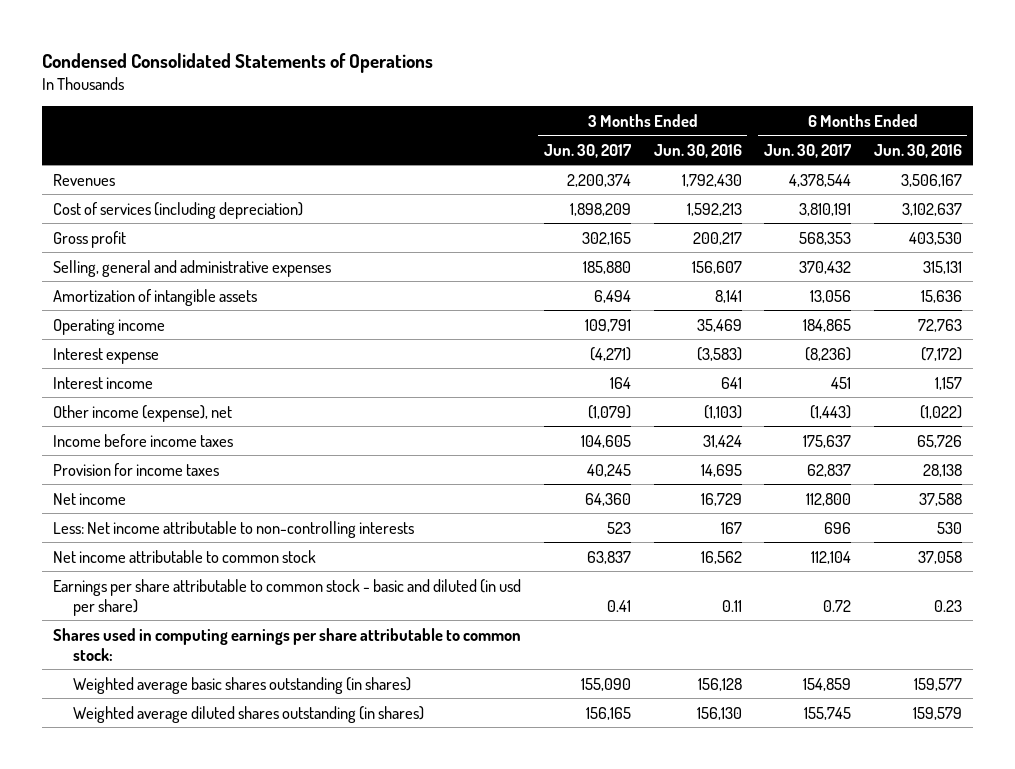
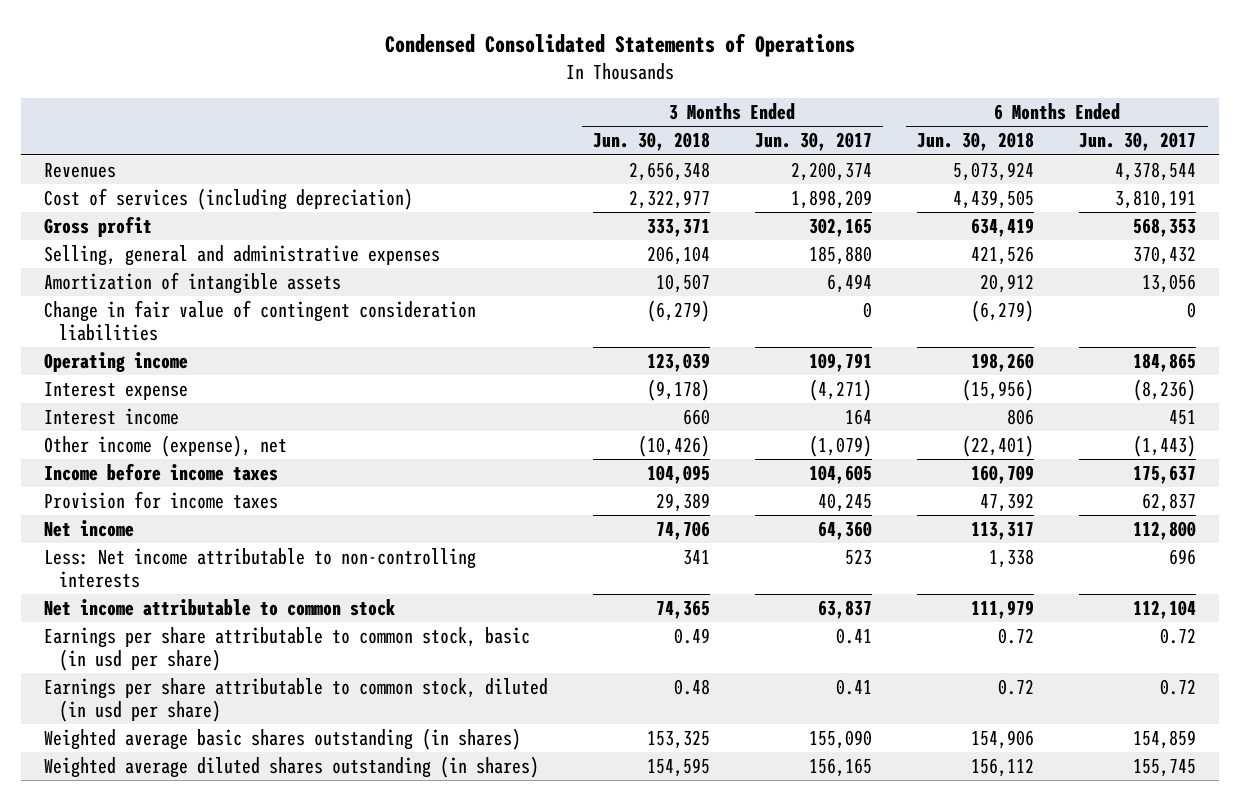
- | 3 Months Ended Jun. 30, 2017 | 3 Months Ended Jun. 30, 2016 | 6 Months Ended Jun. 30, 2017 | 6 Months Ended Jun. 30, 2016
+ | 3 Months Ended Jun. 30, 2018 | 3 Months Ended Jun. 30, 2017 | 6 Months Ended Jun. 30, 2018 | 6 Months Ended Jun. 30, 2017
+ Change in fair value of contingent consideration liabilities | (6,279) | 0 | (6,279) | 0
- Earnings per share attributable to common stock - basic and diluted (in usd per share) | 0.41 | 0.11 | 0.72 | 0.23
- Shares used in computing earnings per share attributable to common stock:
+ Earnings per share attributable to common stock, basic (in usd per share) | 0.49 | 0.41 | 0.72 | 0.72
+ Earnings per share attributable to common stock, diluted (in usd per share) | 0.48 | 0.41 | 0.72 | 0.72

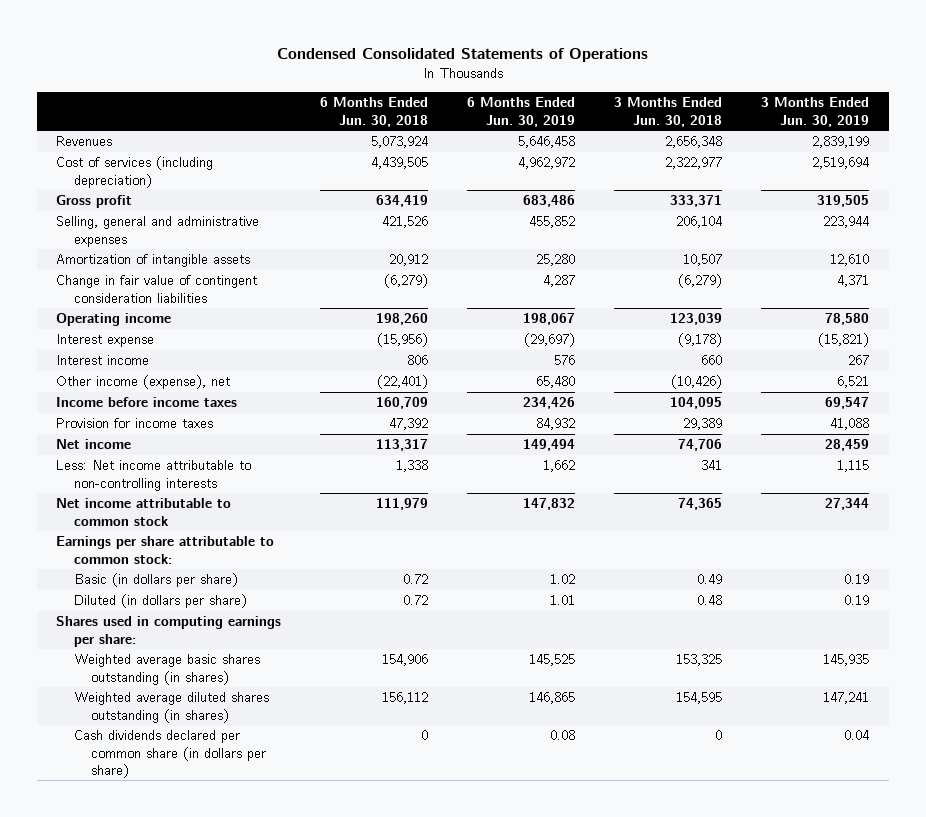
- | 3 Months Ended Jun. 30, 2018 | 3 Months Ended Jun. 30, 2017 | 6 Months Ended Jun. 30, 2018 | 6 Months Ended Jun. 30, 2017
+ | 6 Months Ended Jun. 30, 2018 | 6 Months Ended Jun. 30, 2019 | 3 Months Ended Jun. 30, 2018 | 3 Months Ended Jun. 30, 2019
- Earnings per share attributable to common stock, basic (in usd per share) | 0.49 | 0.41 | 0.72 | 0.72
- Earnings per share attributable to common stock, diluted (in usd per share) | 0.48 | 0.41 | 0.72 | 0.72
+ Earnings per share attributable to common stock:
+ Basic (in dollars per share) | 0.72 | 1.02 | 0.49 | 0.19
+ Diluted (in dollars per share) | 0.72 | 1.01 | 0.48 | 0.19
+ Shares used in computing earnings per share:
+ Cash dividends declared per common share (in dollars per share) | 0 | 0.08 | 0 | 0.04

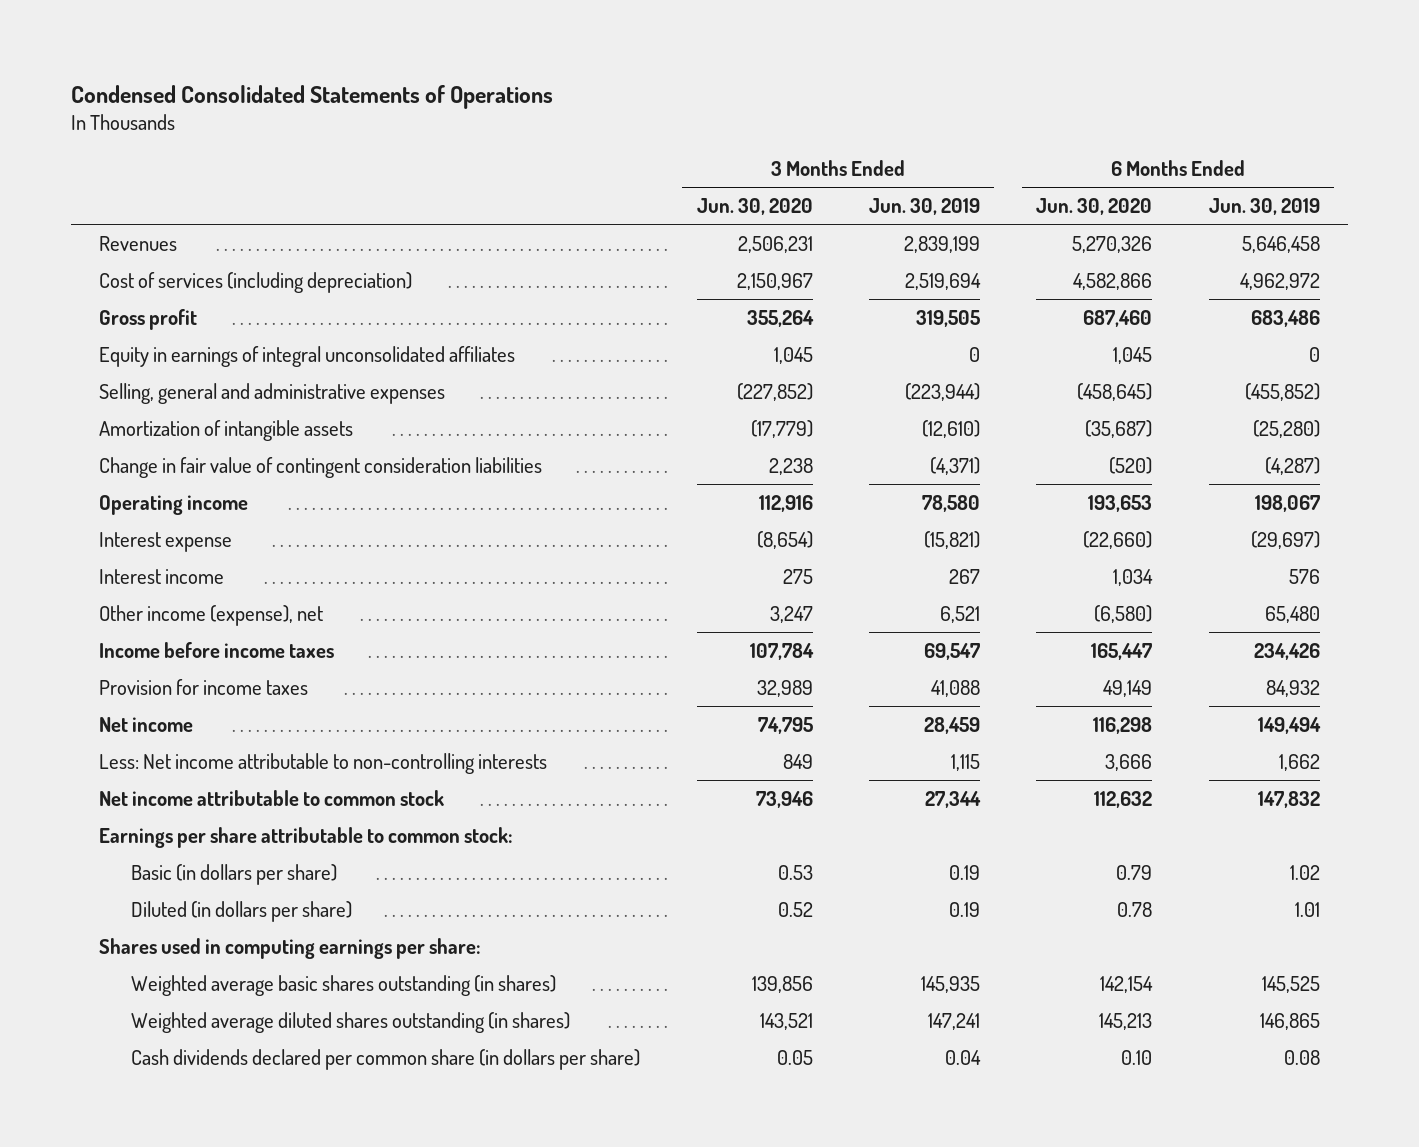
- | 6 Months Ended Jun. 30, 2018 | 6 Months Ended Jun. 30, 2019 | 3 Months Ended Jun. 30, 2018 | 3 Months Ended Jun. 30, 2019
+ | 3 Months Ended Jun. 30, 2020 | 3 Months Ended Jun. 30, 2019 | 6 Months Ended Jun. 30, 2020 | 6 Months Ended Jun. 30, 2019
- Selling, general and administrative expenses | 421,526 | 455,852 | 206,104 | 223,944
- Amortization of intangible assets | 20,912 | 25,280 | 10,507 | 12,610
- Change in fair value of contingent consideration liabilities | (6,279) | 4,287 | (6,279) | 4,371
+ Equity in earnings of integral unconsolidated affiliates | 1,045 | 0 | 1,045 | 0
+ Selling, general and administrative expenses | (227,852) | (223,944) | (458,645) | (455,852)
+ Amortization of intangible assets | (17,779) | (12,610) | (35,687) | (25,280)
+ Change in fair value of contingent consideration liabilities | 2,238 | (4,371) | (520) | (4,287)

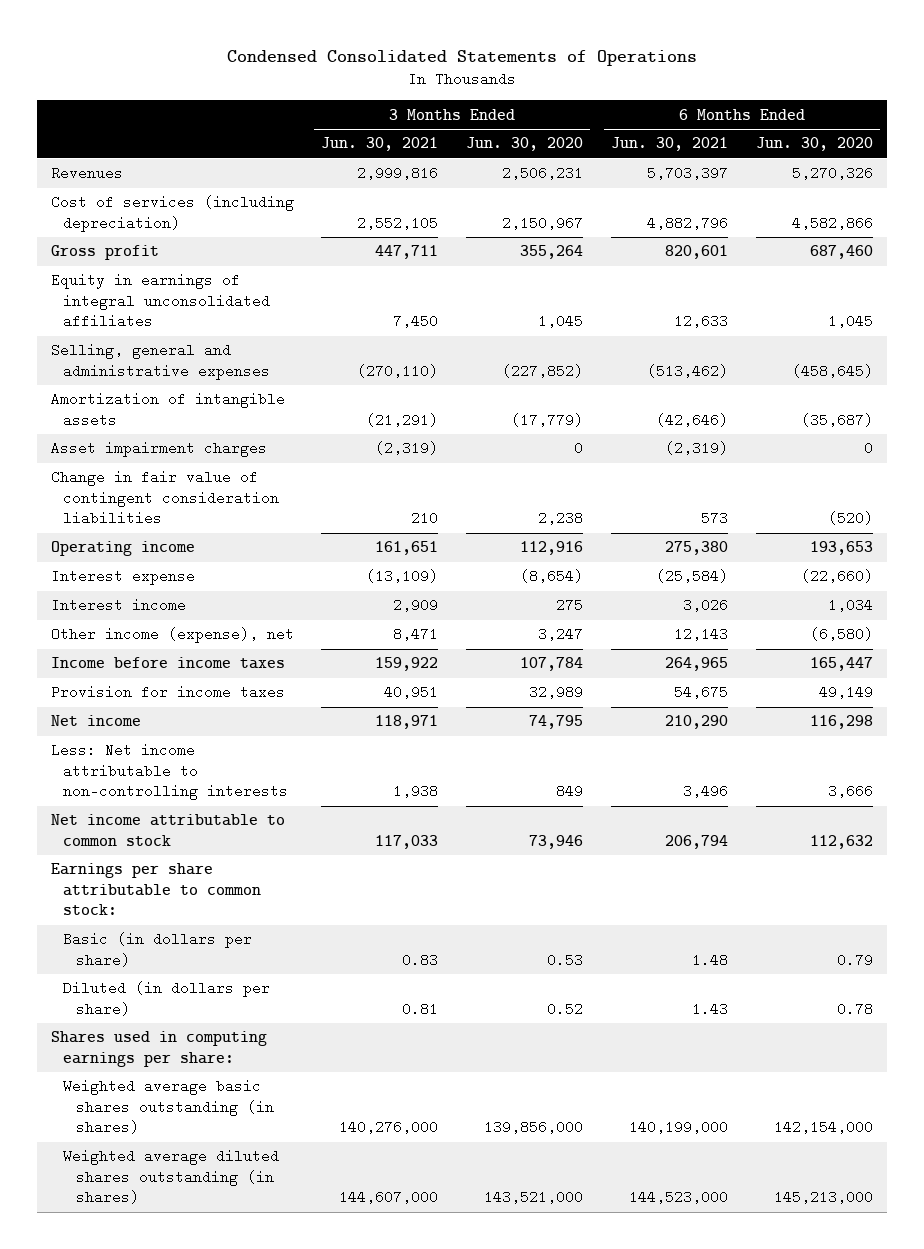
- | 3 Months Ended Jun. 30, 2020 | 3 Months Ended Jun. 30, 2019 | 6 Months Ended Jun. 30, 2020 | 6 Months Ended Jun. 30, 2019
+ | 3 Months Ended Jun. 30, 2021 | 3 Months Ended Jun. 30, 2020 | 6 Months Ended Jun. 30, 2021 | 6 Months Ended Jun. 30, 2020
+ Asset impairment charges | (2,319) | 0 | (2,319) | 0
- Weighted average basic shares outstanding (in shares) | 139,856 | 145,935 | 142,154 | 145,525
- Weighted average diluted shares outstanding (in shares) | 143,521 | 147,241 | 145,213 | 146,865
- Cash dividends declared per common share (in dollars per share) | 0.05 | 0.04 | 0.10 | 0.08
+ Weighted average basic shares outstanding (in shares) | 140,276,000 | 139,856,000 | 140,199,000 | 142,154,000
+ Weighted average diluted shares outstanding (in shares) | 144,607,000 | 143,521,000 | 144,523,000 | 145,213,000

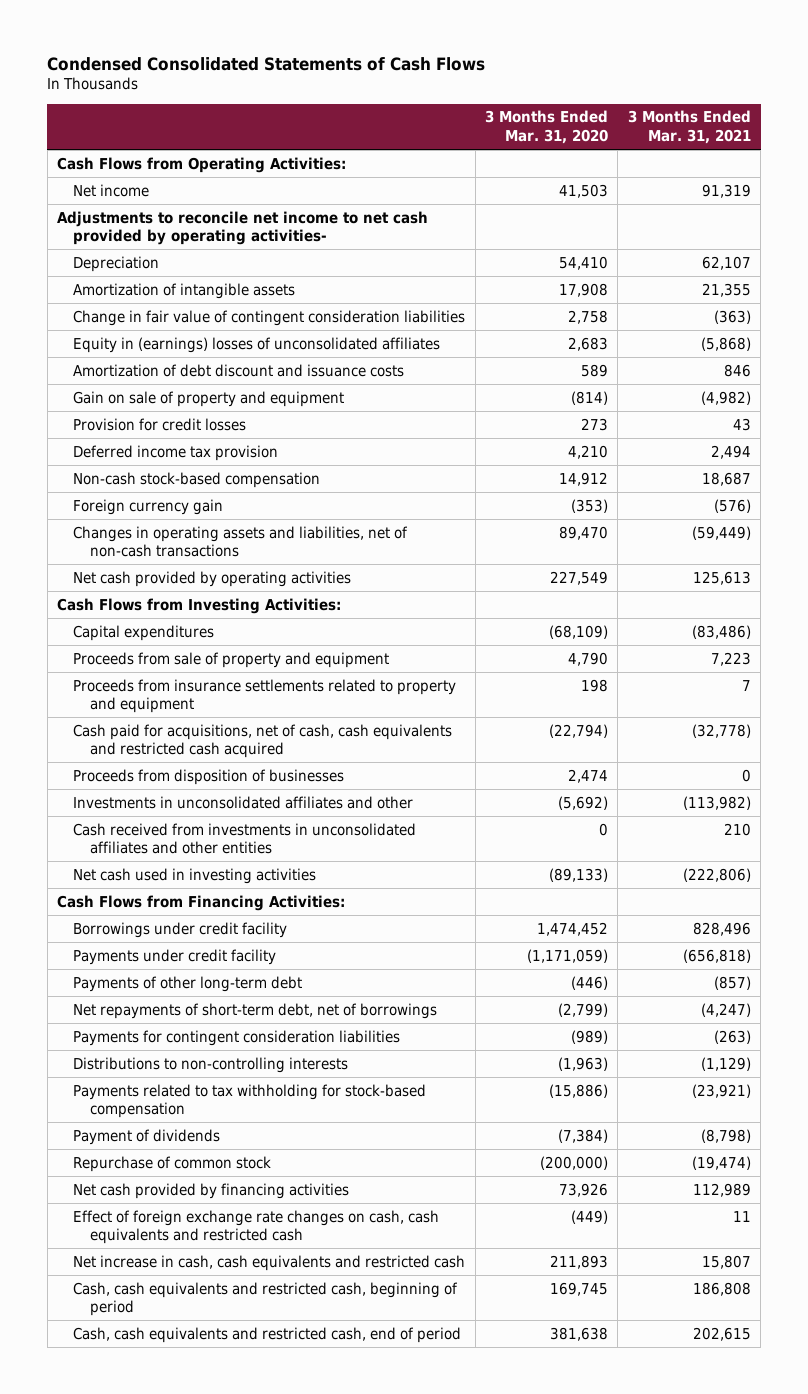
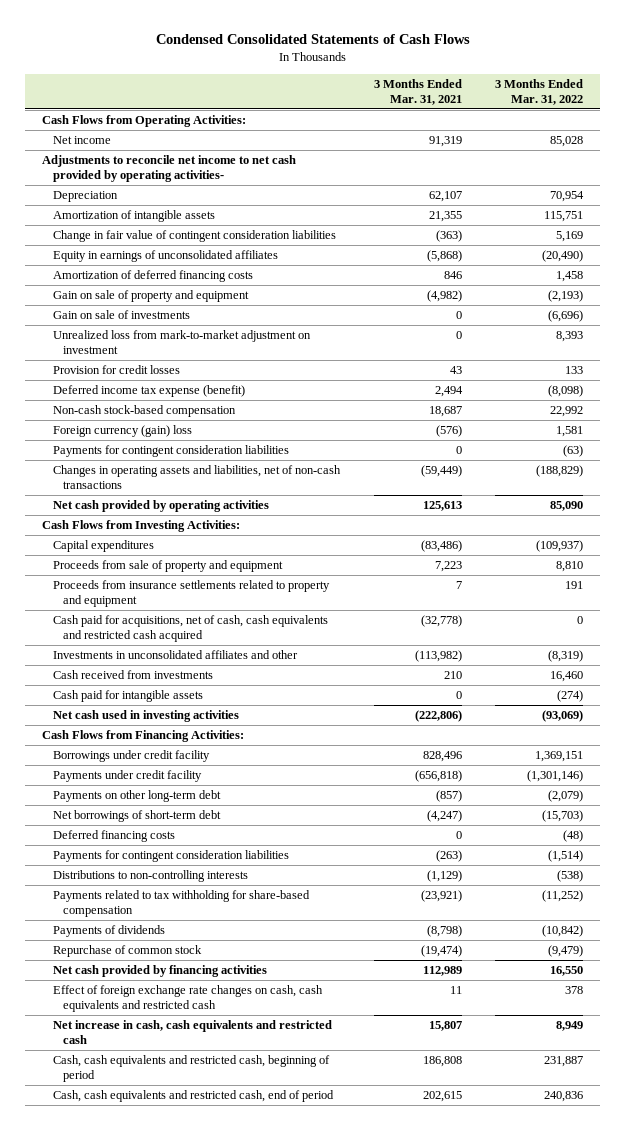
- | 3 Months Ended Mar. 31, 2020 | 3 Months Ended Mar. 31, 2021
+ | 3 Months Ended Mar. 31, 2021 | 3 Months Ended Mar. 31, 2022
- Equity in (earnings) losses of unconsolidated affiliates | 2,683 | (5,868)
- Amortization of debt discount and issuance costs | 589 | 846
+ Equity in earnings of unconsolidated affiliates | (5,868) | (20,490)
+ Amortization of deferred financing costs | 846 | 1,458
+ Gain on sale of investments | 0 | (6,696)
+ Unrealized loss from mark-to-market adjustment on investment | 0 | 8,393
- Deferred income tax provision | 4,210 | 2,494
+ Deferred income tax expense (benefit) | 2,494 | (8,098)
- Foreign currency gain | (353) | (576)
+ Foreign currency (gain) loss | (576) | 1,581
+ Payments for contingent consideration liabilities | 0 | (63)
- Proceeds from disposition of businesses | 2,474 | 0
- Cash received from investments in unconsolidated affiliates and other entities | 0 | 210
+ Cash received from investments | 210 | 16,460
+ Cash paid for intangible assets | 0 | (274)
- Payments of other long-term debt | (446) | (857)
- Net repayments of short-term debt, net of borrowings | (2,799) | (4,247)
+ Payments on other long-term debt | (857) | (2,079)
+ Net borrowings of short-term debt | (4,247) | (15,703)
+ Deferred financing costs | 0 | (48)
- Payments related to tax withholding for stock-based compensation | (15,886) | (23,921)
- Payment of dividends | (7,384) | (8,798)
+ Payments related to tax withholding for share-based compensation | (23,921) | (11,252)
+ Payments of dividends | (8,798) | (10,842)

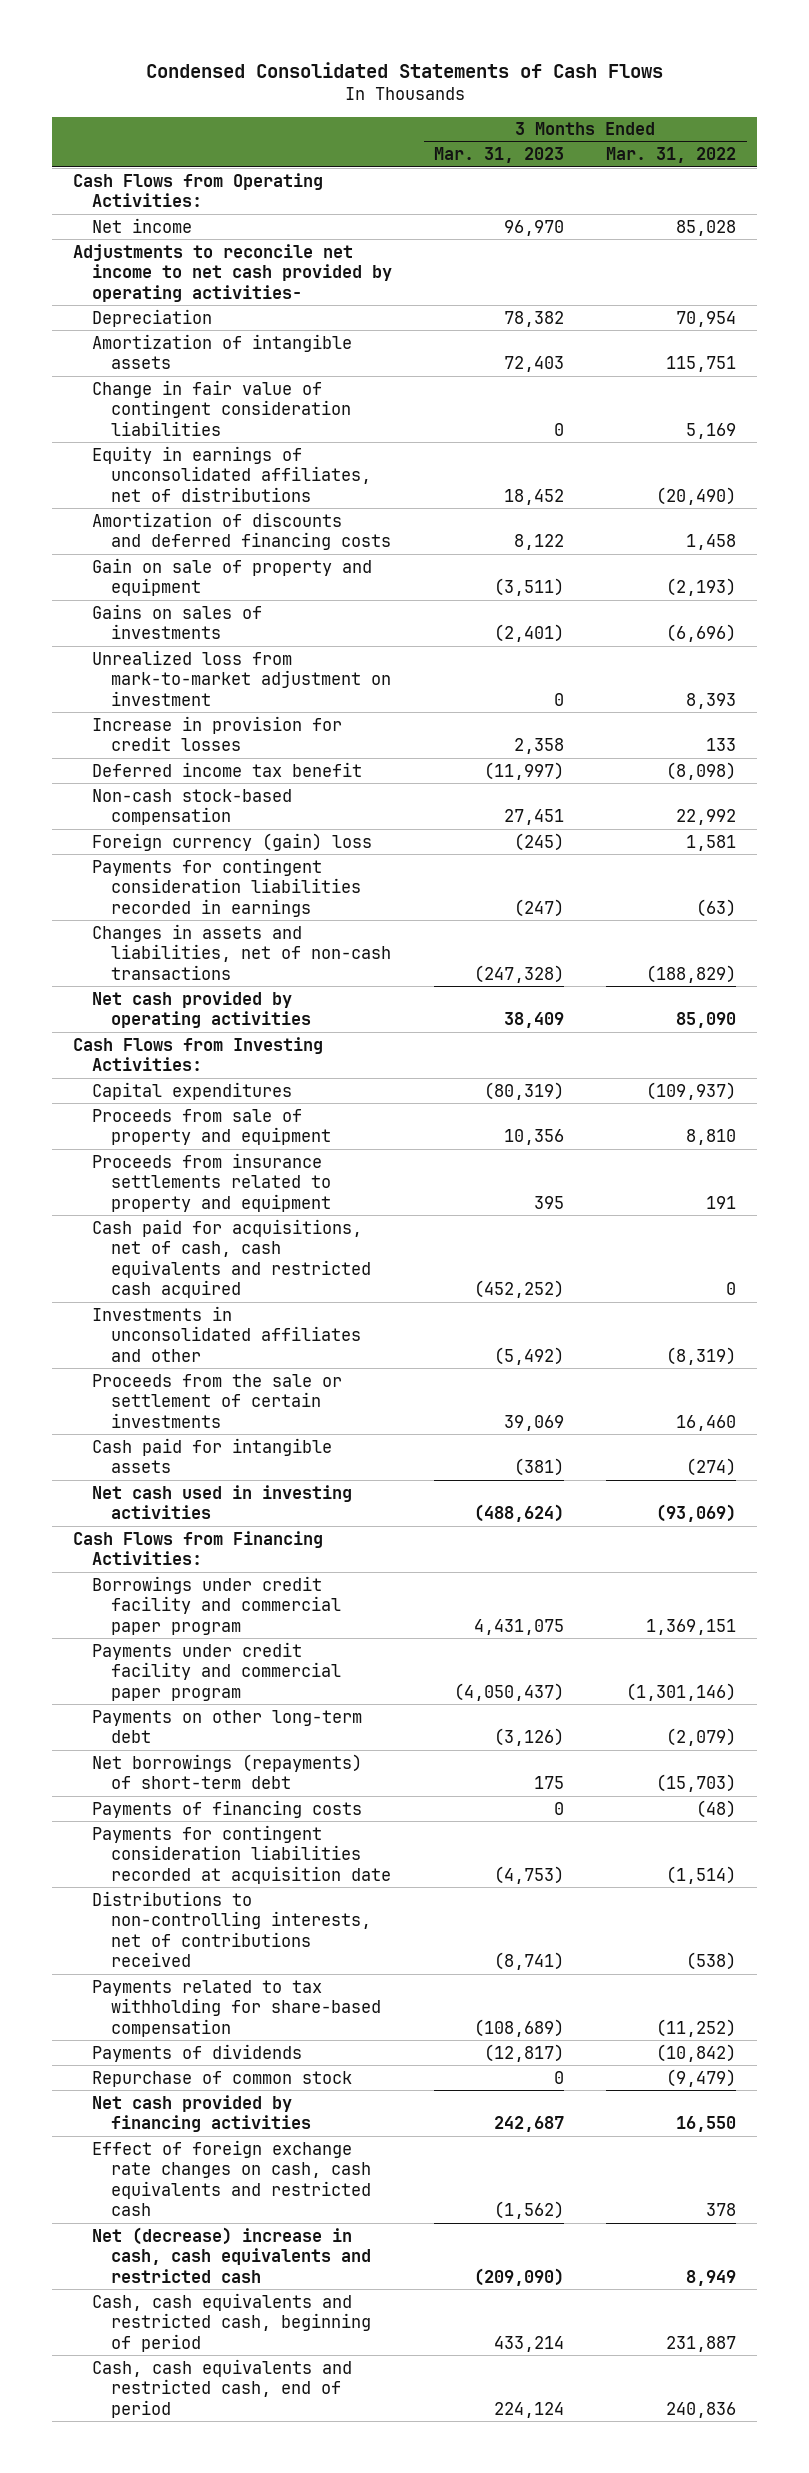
- | 3 Months Ended Mar. 31, 2021 | 3 Months Ended Mar. 31, 2022
+ | 3 Months Ended Mar. 31, 2023 | 3 Months Ended Mar. 31, 2022
- Equity in earnings of unconsolidated affiliates | (5,868) | (20,490)
- Amortization of deferred financing costs | 846 | 1,458
+ Equity in earnings of unconsolidated affiliates, net of distributions | 18,452 | (20,490)
+ Amortization of discounts and deferred financing costs | 8,122 | 1,458
- Gain on sale of investments | 0 | (6,696)
+ Gains on sales of investments | (2,401) | (6,696)
- Provision for credit losses | 43 | 133
- Deferred income tax expense (benefit) | 2,494 | (8,098)
+ Increase in provision for credit losses | 2,358 | 133
+ Deferred income tax benefit | (11,997) | (8,098)
- Payments for contingent consideration liabilities | 0 | (63)
- Changes in operating assets and liabilities, net of non-cash transactions | (59,449) | (188,829)
+ Payments for contingent consideration liabilities recorded in earnings | (247) | (63)
+ Changes in assets and liabilities, net of non-cash transactions | (247,328) | (188,829)
- Cash received from investments | 210 | 16,460
+ Proceeds from the sale or settlement of certain investments | 39,069 | 16,460
- Borrowings under credit facility | 828,496 | 1,369,151
- Payments under credit facility | (656,818) | (1,301,146)
+ Borrowings under credit facility and commercial paper program | 4,431,075 | 1,369,151
+ Payments under credit facility and commercial paper program | (4,050,437) | (1,301,146)
- Net borrowings of short-term debt | (4,247) | (15,703)
- Deferred financing costs | 0 | (48)
- Payments for contingent consideration liabilities | (263) | (1,514)
- Distributions to non-controlling interests | (1,129) | (538)
+ Net borrowings (repayments) of short-term debt | 175 | (15,703)
+ Payments of financing costs | 0 | (48)
+ Payments for contingent consideration liabilities recorded at acquisition date | (4,753) | (1,514)
+ Distributions to non-controlling interests, net of contributions received | (8,741) | (538)
- Net increase in cash, cash equivalents and restricted cash | 15,807 | 8,949
+ Net (decrease) increase in cash, cash equivalents and restricted cash | (209,090) | 8,949

